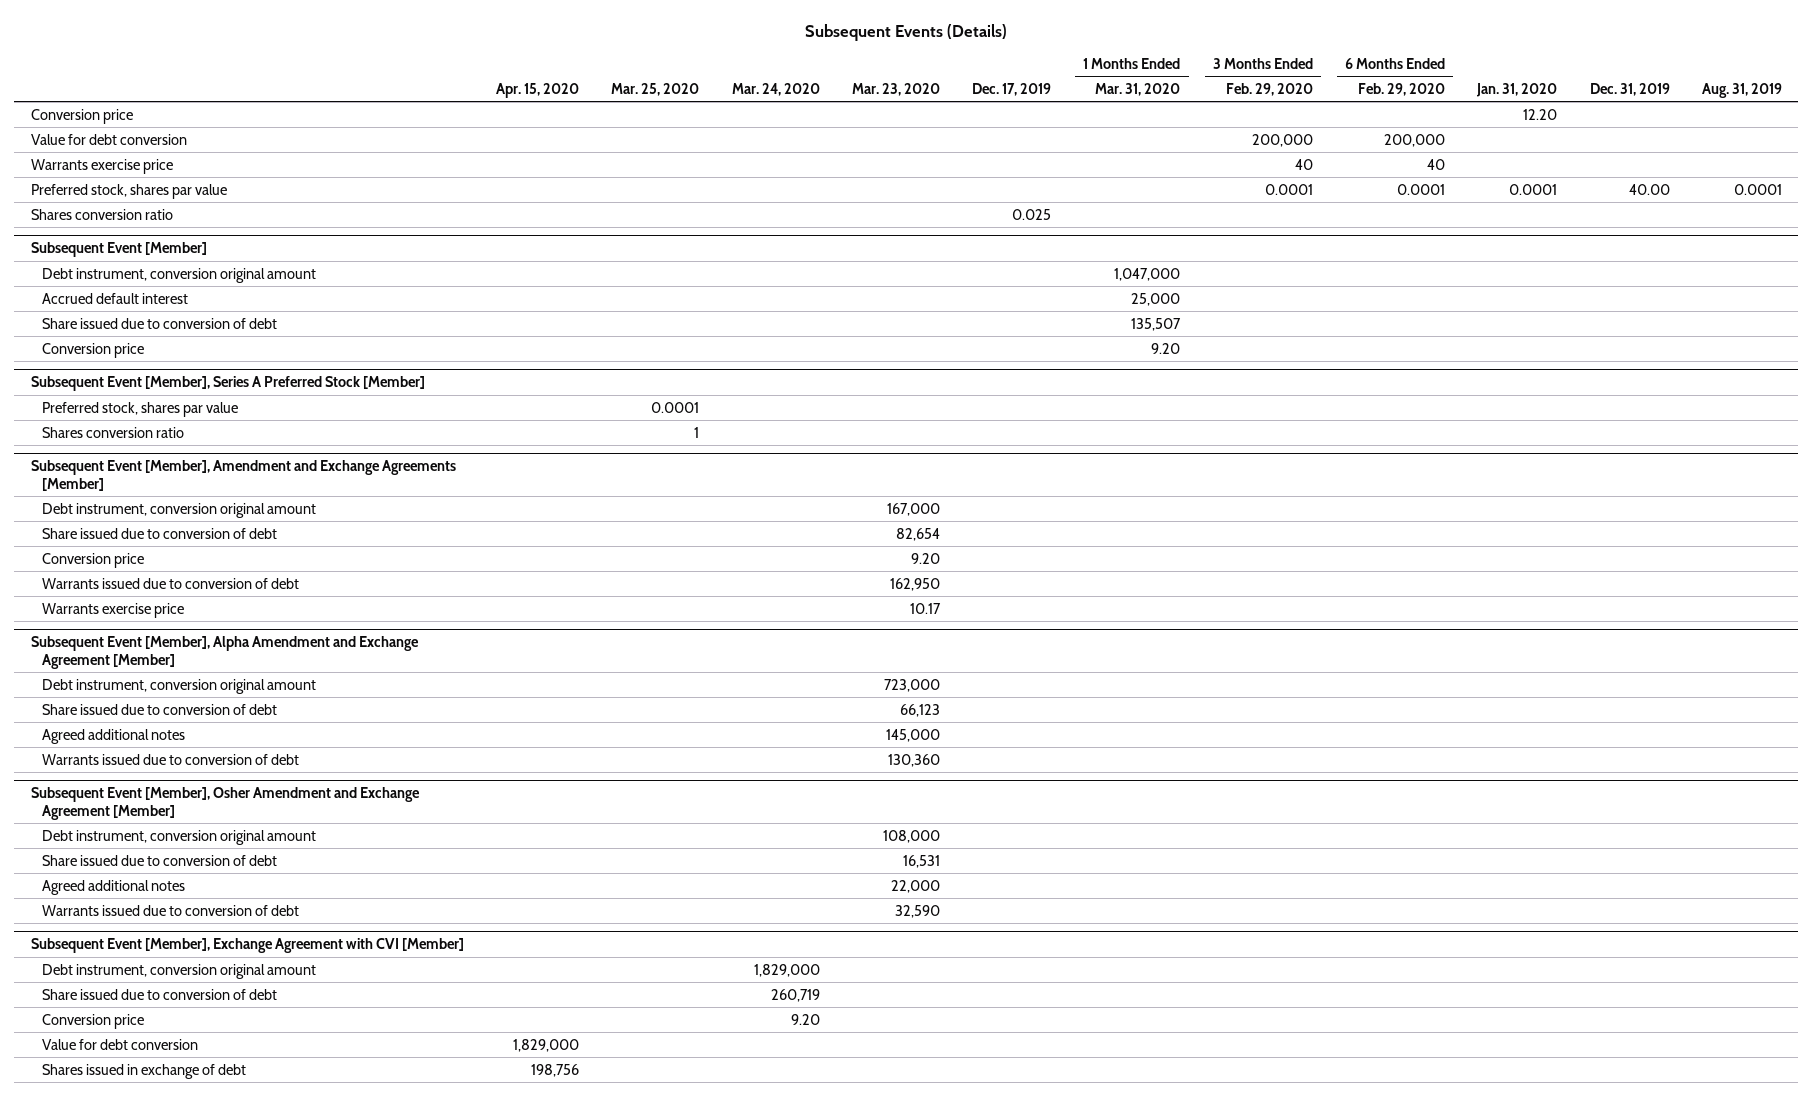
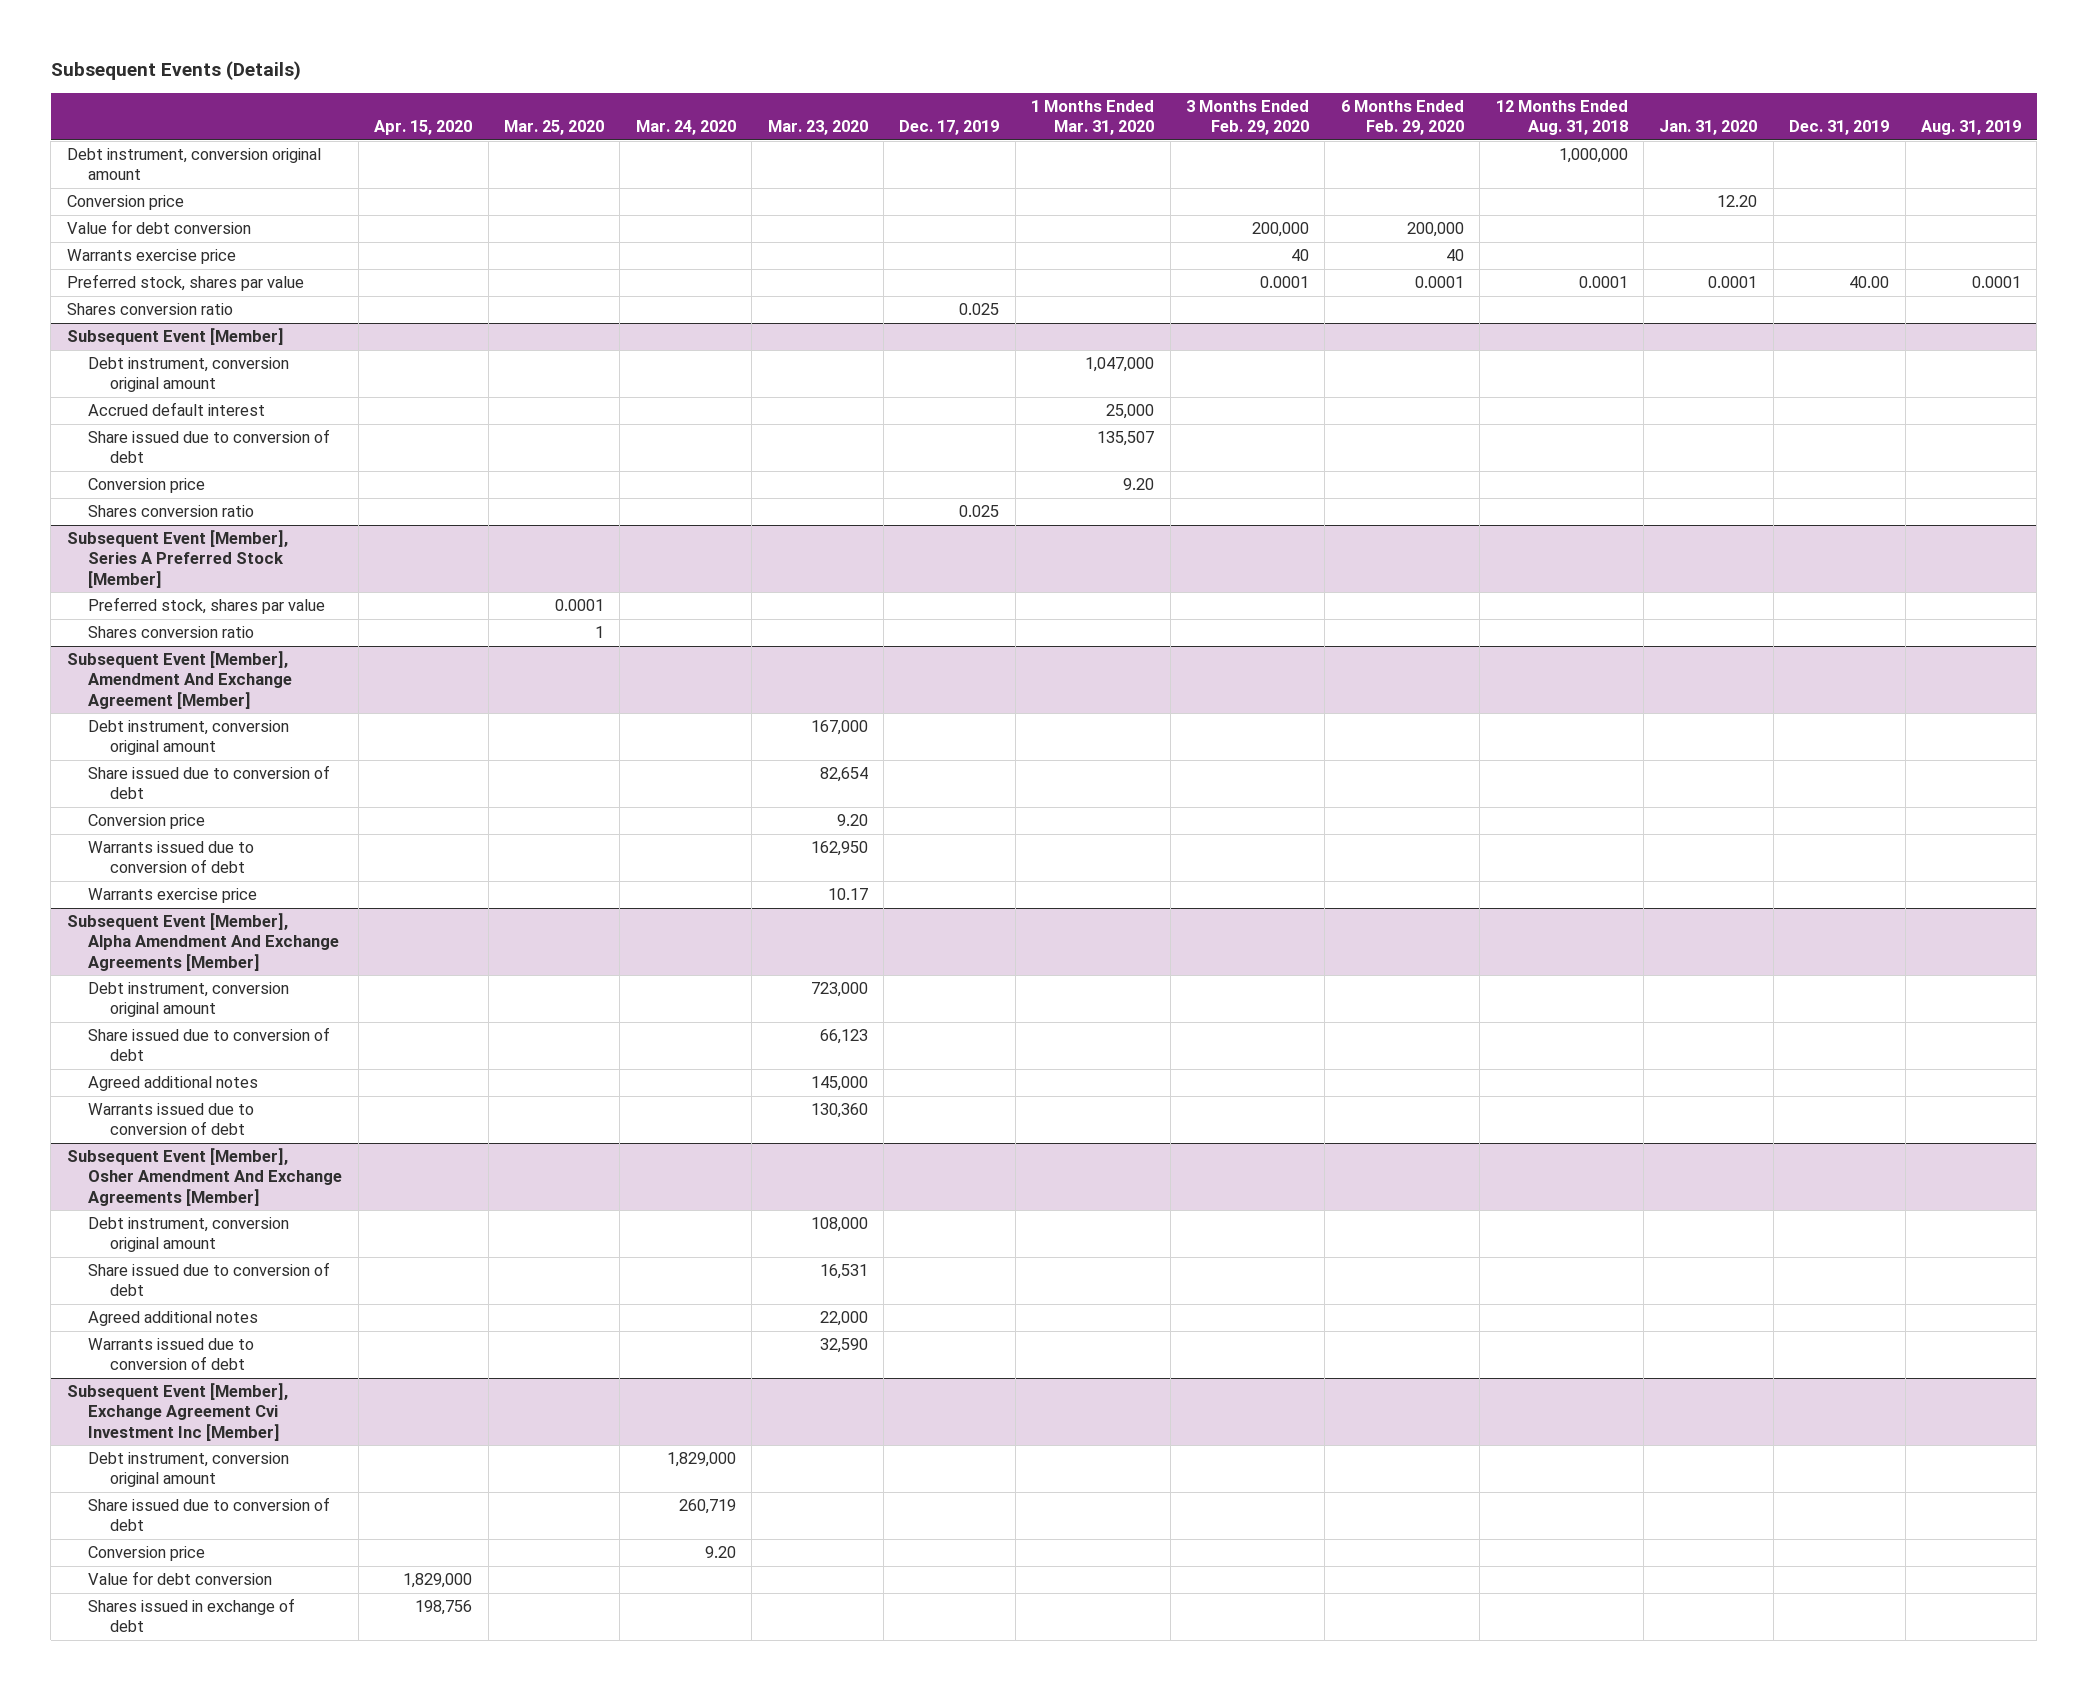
- | Apr. 15, 2020 | Mar. 25, 2020 | Mar. 24, 2020 | Mar. 23, 2020 | Dec. 17, 2019 | 1 Months Ended Mar. 31, 2020 | 3 Months Ended Feb. 29, 2020 | 6 Months Ended Feb. 29, 2020 | Jan. 31, 2020 | Dec. 31, 2019 | Aug. 31, 2019
+ | Apr. 15, 2020 | Mar. 25, 2020 | Mar. 24, 2020 | Mar. 23, 2020 | Dec. 17, 2019 | 1 Months Ended Mar. 31, 2020 | 3 Months Ended Feb. 29, 2020 | 6 Months Ended Feb. 29, 2020 | 12 Months Ended Aug. 31, 2018 | Jan. 31, 2020 | Dec. 31, 2019 | Aug. 31, 2019
+ Debt instrument, conversion original amount | | | | | | | | | 1,000,000 | | |
@ Subsequent Event [Member]
+ Shares conversion ratio | | | | | 0.025 | | | | | | |
- Subsequent Event [Member], Amendment and Exchange Agreements [Member]
+ Subsequent Event [Member], Amendment And Exchange Agreement [Member]
- Subsequent Event [Member], Alpha Amendment and Exchange Agreement [Member]
+ Subsequent Event [Member], Alpha Amendment And Exchange Agreements [Member]
- Subsequent Event [Member], Osher Amendment and Exchange Agreement [Member]
+ Subsequent Event [Member], Osher Amendment And Exchange Agreements [Member]
- Subsequent Event [Member], Exchange Agreement with CVI [Member]
+ Subsequent Event [Member], Exchange Agreement Cvi Investment Inc [Member]

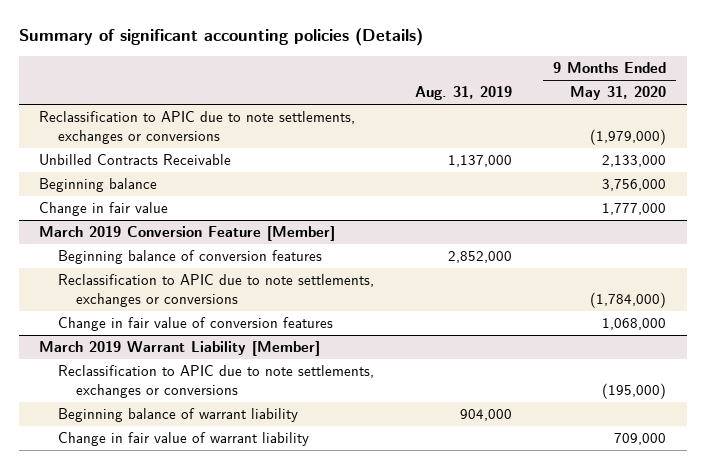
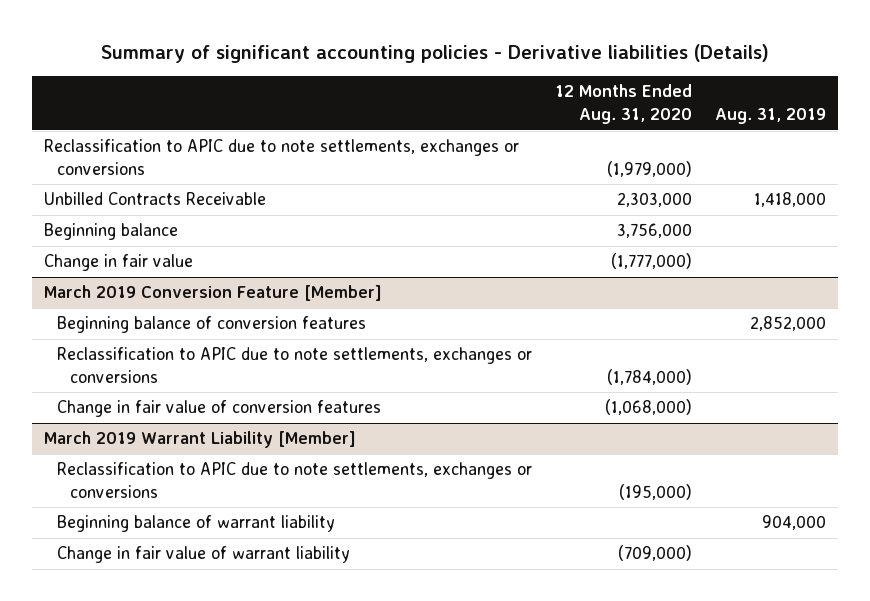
- Summary of significant accounting policies (Details)
+ Summary of significant accounting policies - Derivative liabilities (Details)
- | Aug. 31, 2019 | 9 Months Ended May 31, 2020
+ | 12 Months Ended Aug. 31, 2020 | Aug. 31, 2019
- Unbilled Contracts Receivable | 1,137,000 | 2,133,000
+ Unbilled Contracts Receivable | 2,303,000 | 1,418,000

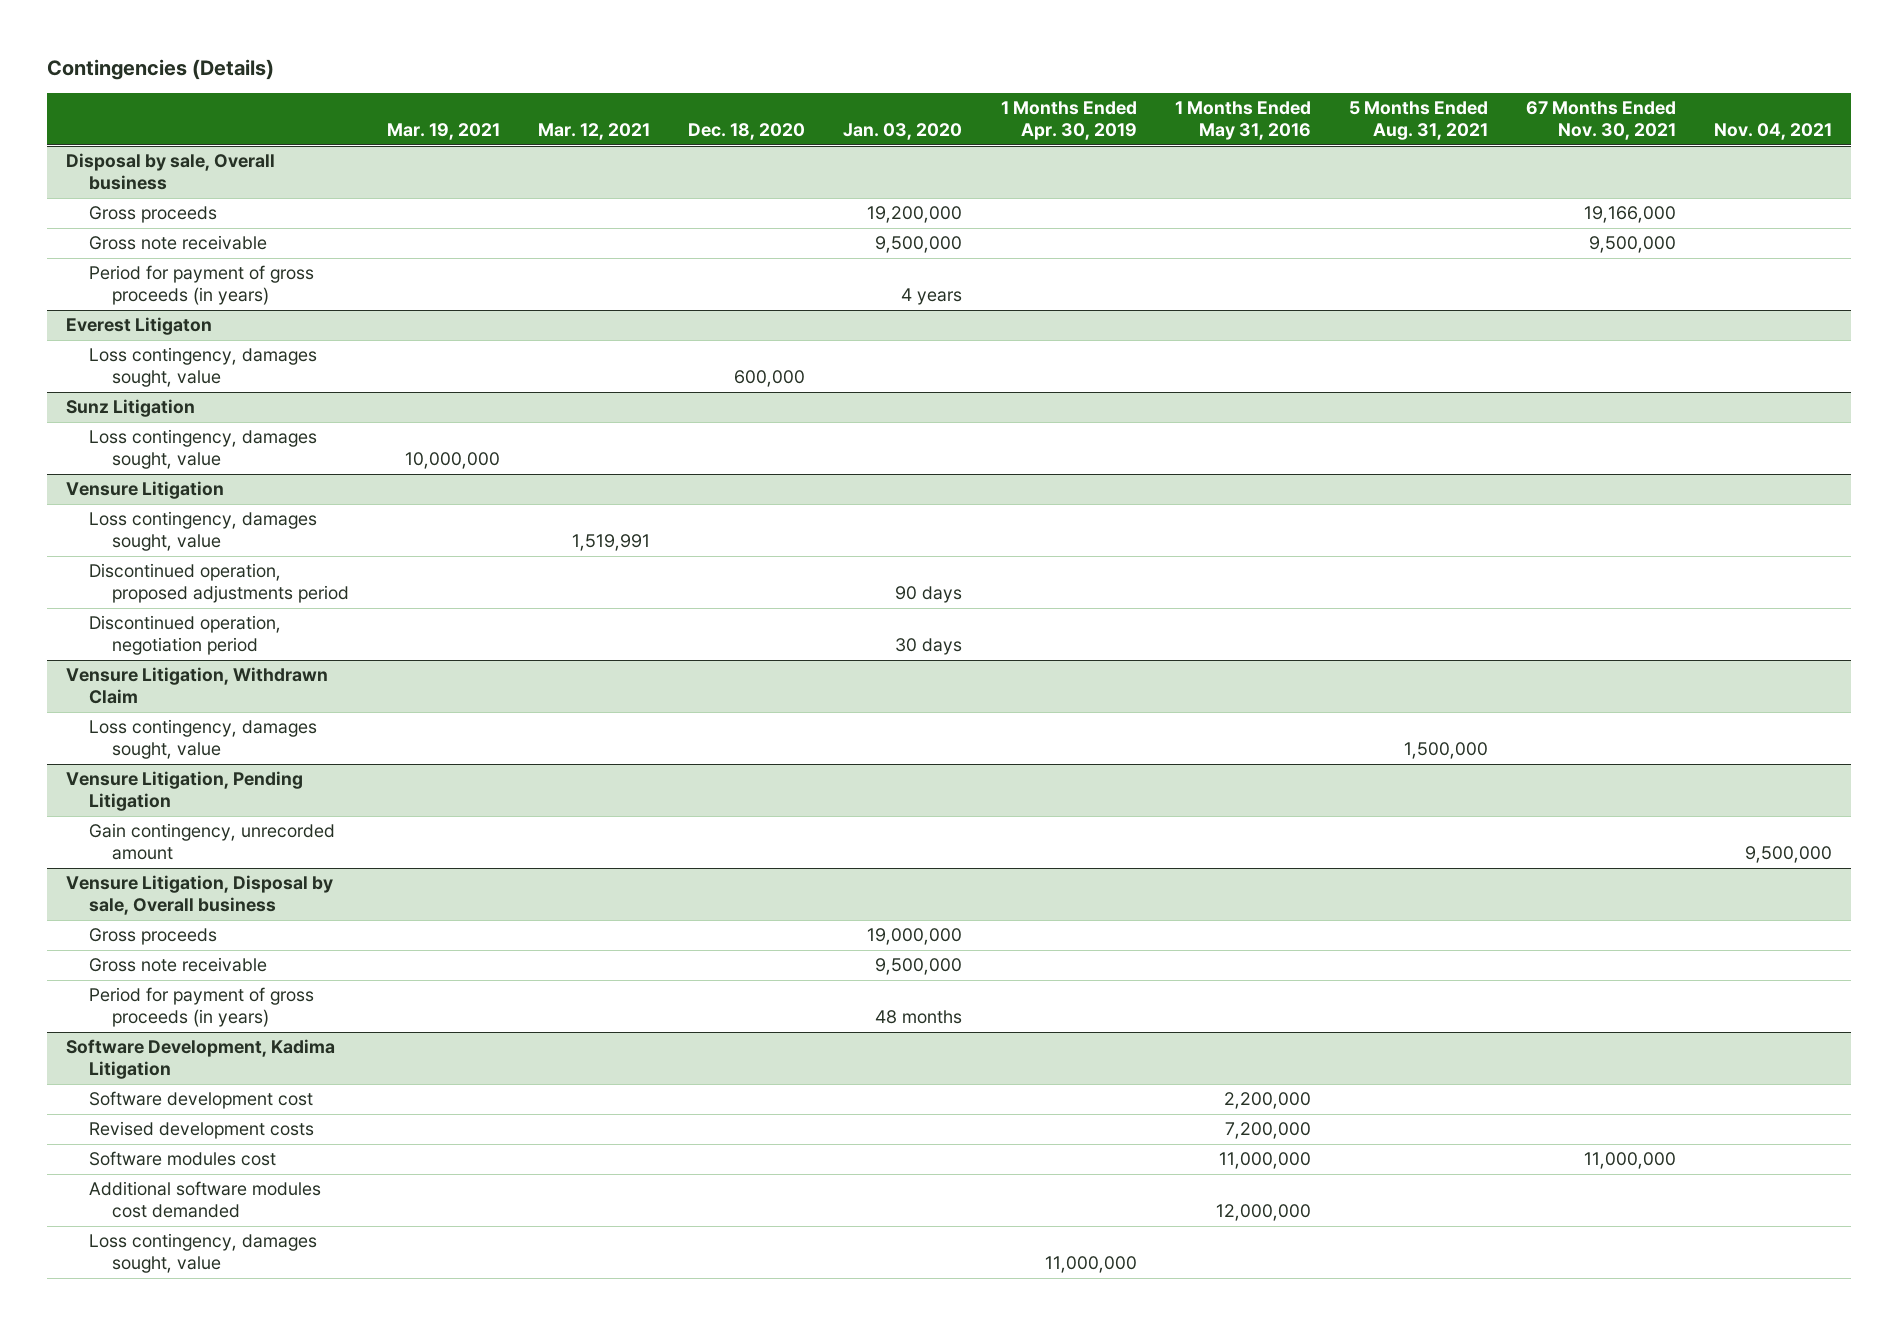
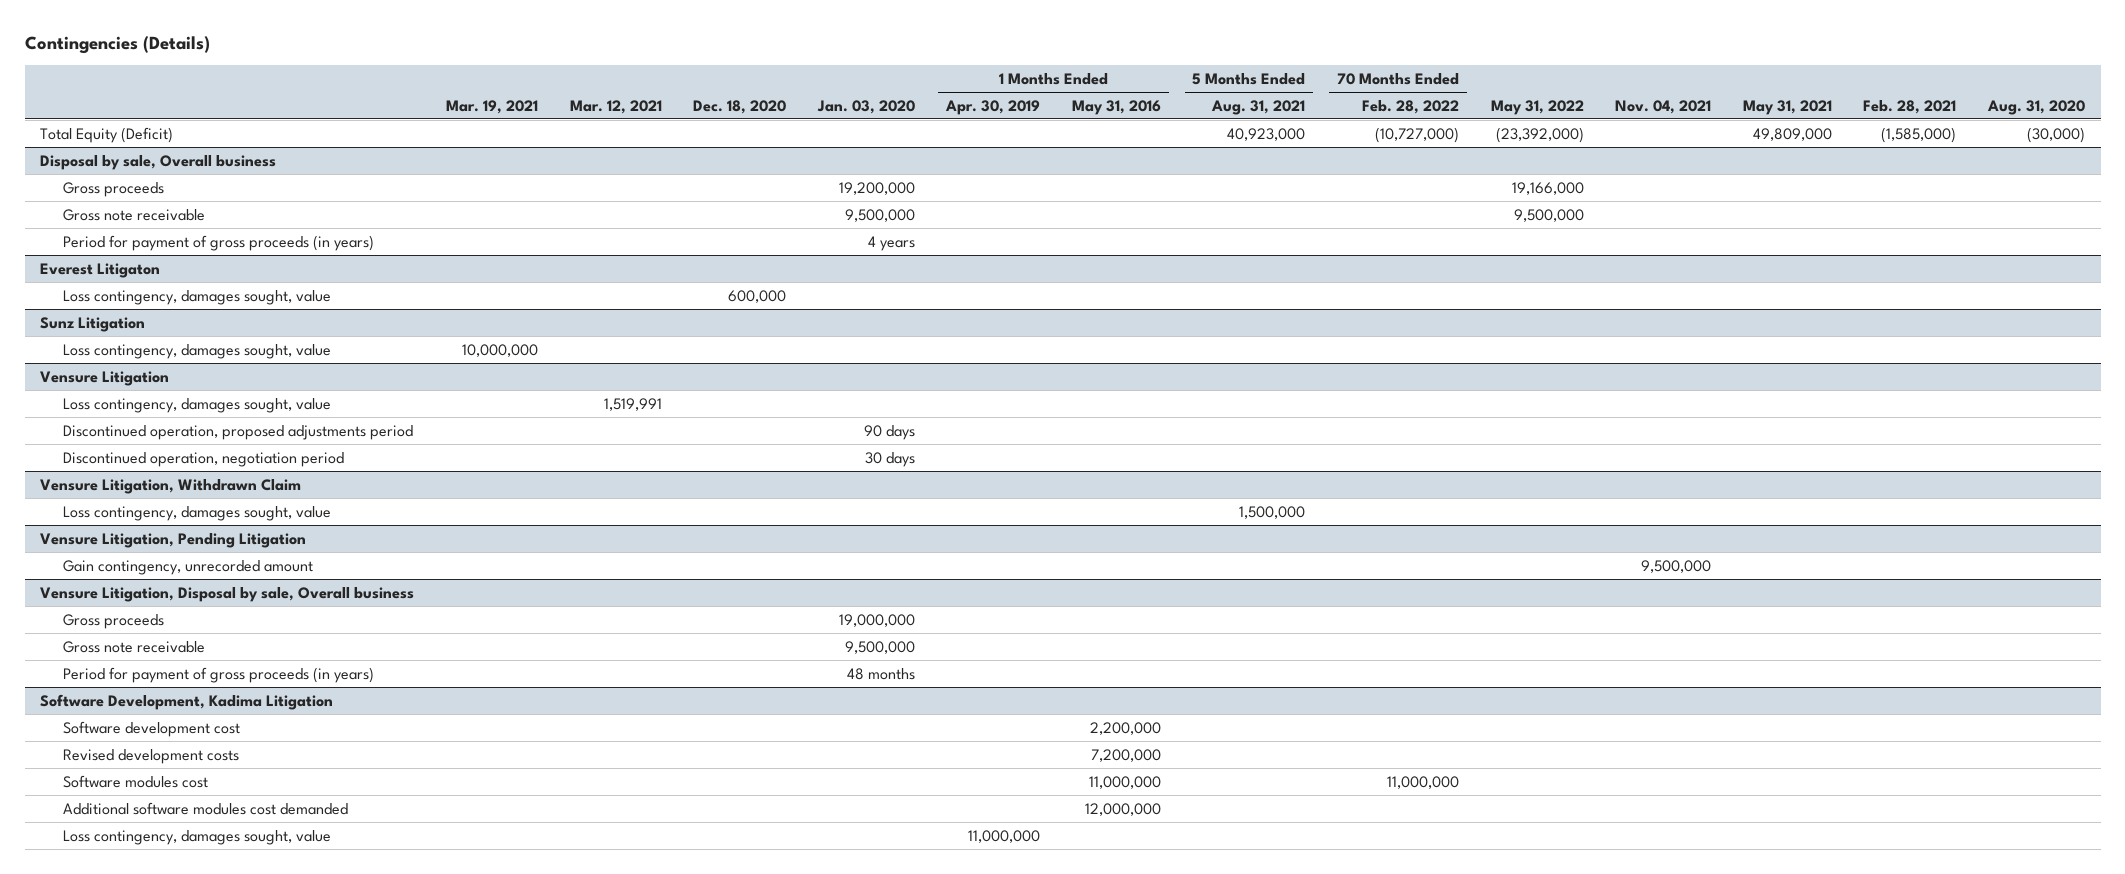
- | Mar. 19, 2021 | Mar. 12, 2021 | Dec. 18, 2020 | Jan. 03, 2020 | 1 Months Ended Apr. 30, 2019 | 1 Months Ended May 31, 2016 | 5 Months Ended Aug. 31, 2021 | 67 Months Ended Nov. 30, 2021 | Nov. 04, 2021
+ | Mar. 19, 2021 | Mar. 12, 2021 | Dec. 18, 2020 | Jan. 03, 2020 | 1 Months Ended Apr. 30, 2019 | 1 Months Ended May 31, 2016 | 5 Months Ended Aug. 31, 2021 | 70 Months Ended Feb. 28, 2022 | May 31, 2022 | Nov. 04, 2021 | May 31, 2021 | Feb. 28, 2021 | Aug. 31, 2020
+ Total Equity (Deficit) | | | | | | | 40,923,000 | (10,727,000) | (23,392,000) | | 49,809,000 | (1,585,000) | (30,000)

